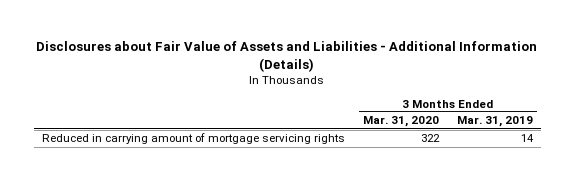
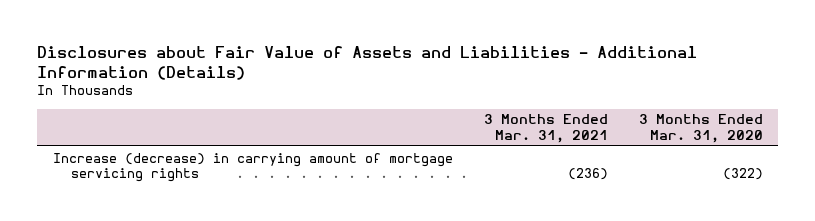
- | 3 Months Ended Mar. 31, 2020 | 3 Months Ended Mar. 31, 2019
+ | 3 Months Ended Mar. 31, 2021 | 3 Months Ended Mar. 31, 2020
- Reduced in carrying amount of mortgage servicing rights | 322 | 14
+ Increase (decrease) in carrying amount of mortgage servicing rights | (236) | (322)

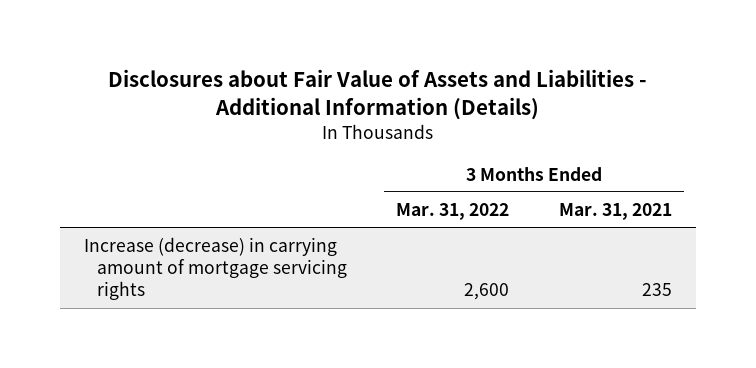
- | 3 Months Ended Mar. 31, 2021 | 3 Months Ended Mar. 31, 2020
+ | 3 Months Ended Mar. 31, 2022 | 3 Months Ended Mar. 31, 2021
- Increase (decrease) in carrying amount of mortgage servicing rights | (236) | (322)
+ Increase (decrease) in carrying amount of mortgage servicing rights | 2,600 | 235

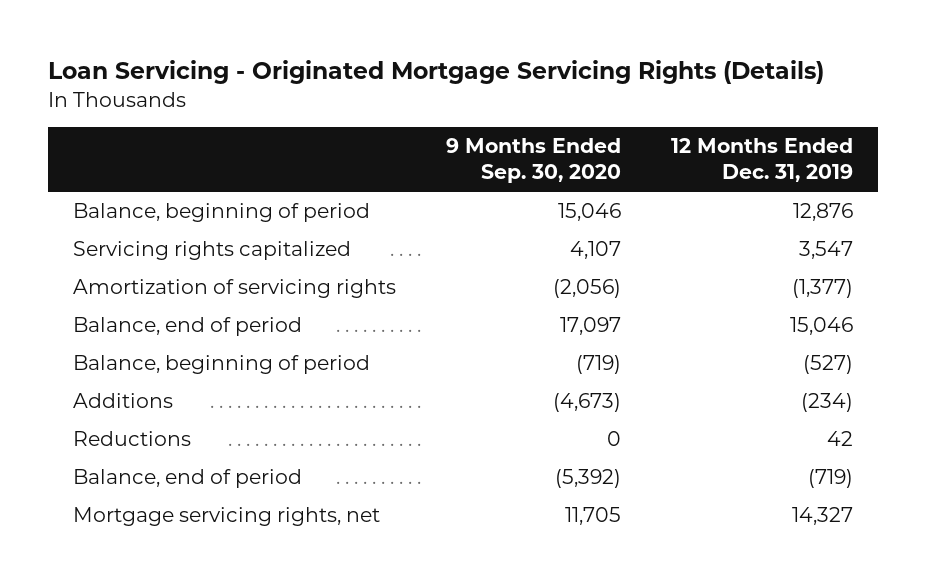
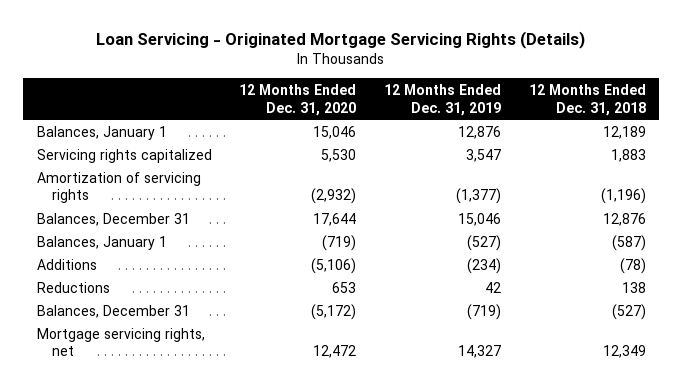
- | 9 Months Ended Sep. 30, 2020 | 12 Months Ended Dec. 31, 2019
+ | 12 Months Ended Dec. 31, 2020 | 12 Months Ended Dec. 31, 2019 | 12 Months Ended Dec. 31, 2018
- Balance, beginning of period | 15,046 | 12,876
+ Balances, January 1 | 15,046 | 12,876 | 12,189
- Balance, end of period | 17,097 | 15,046
- Balance, beginning of period | (719) | (527)
+ Balances, December 31 | 17,644 | 15,046 | 12,876
+ Balances, January 1 | (719) | (527) | (587)
- Balance, end of period | (5,392) | (719)
+ Balances, December 31 | (5,172) | (719) | (527)

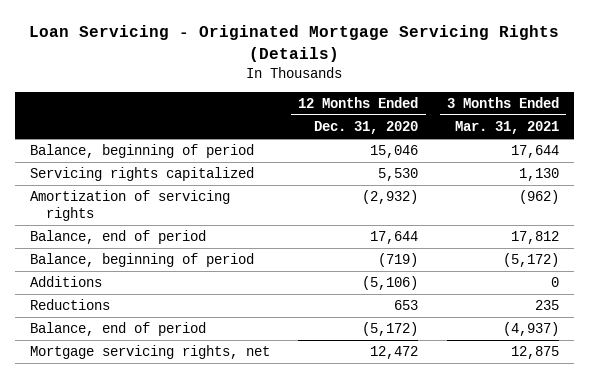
- | 12 Months Ended Dec. 31, 2020 | 12 Months Ended Dec. 31, 2019 | 12 Months Ended Dec. 31, 2018
+ | 12 Months Ended Dec. 31, 2020 | 3 Months Ended Mar. 31, 2021
- Balances, January 1 | 15,046 | 12,876 | 12,189
+ Balance, beginning of period | 15,046 | 17,644
- Balances, December 31 | 17,644 | 15,046 | 12,876
- Balances, January 1 | (719) | (527) | (587)
+ Balance, end of period | 17,644 | 17,812
+ Balance, beginning of period | (719) | (5,172)
- Balances, December 31 | (5,172) | (719) | (527)
+ Balance, end of period | (5,172) | (4,937)

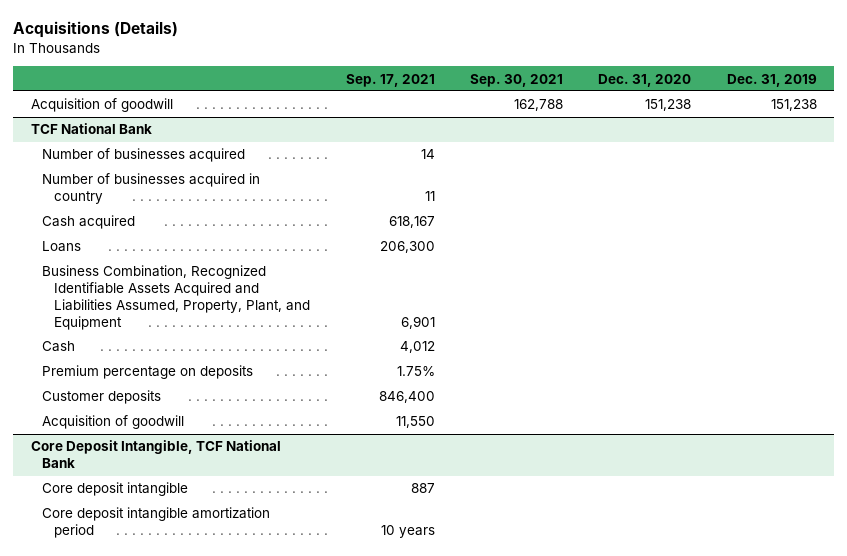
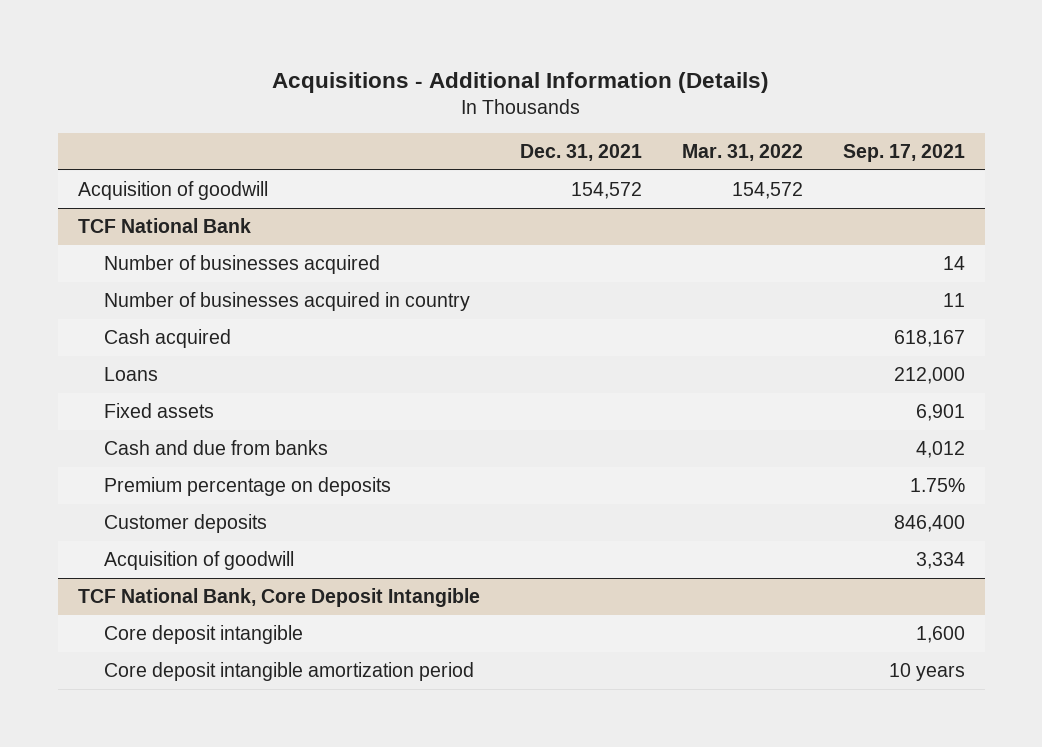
- Acquisitions (Details)
+ Acquisitions - Additional Information (Details)
- | Sep. 17, 2021 | Sep. 30, 2021 | Dec. 31, 2020 | Dec. 31, 2019
+ | Dec. 31, 2021 | Mar. 31, 2022 | Sep. 17, 2021
@ TCF National Bank
- Loans | 206,300 | | |
- Business Combination, Recognized Identifiable Assets Acquired and Liabilities Assumed, Property, Plant, and Equipment | 6,901 | | |
- Cash | 4,012 | | |
+ Loans | | | 212,000
+ Fixed assets | | | 6,901
+ Cash and due from banks | | | 4,012
- Acquisition of goodwill | 11,550 | | |
- Core Deposit Intangible, TCF National Bank
- Core deposit intangible | 887 | | |
@ TCF National Bank
+ Acquisition of goodwill | | | 3,334
+ TCF National Bank, Core Deposit Intangible
+ Core deposit intangible | | | 1,600

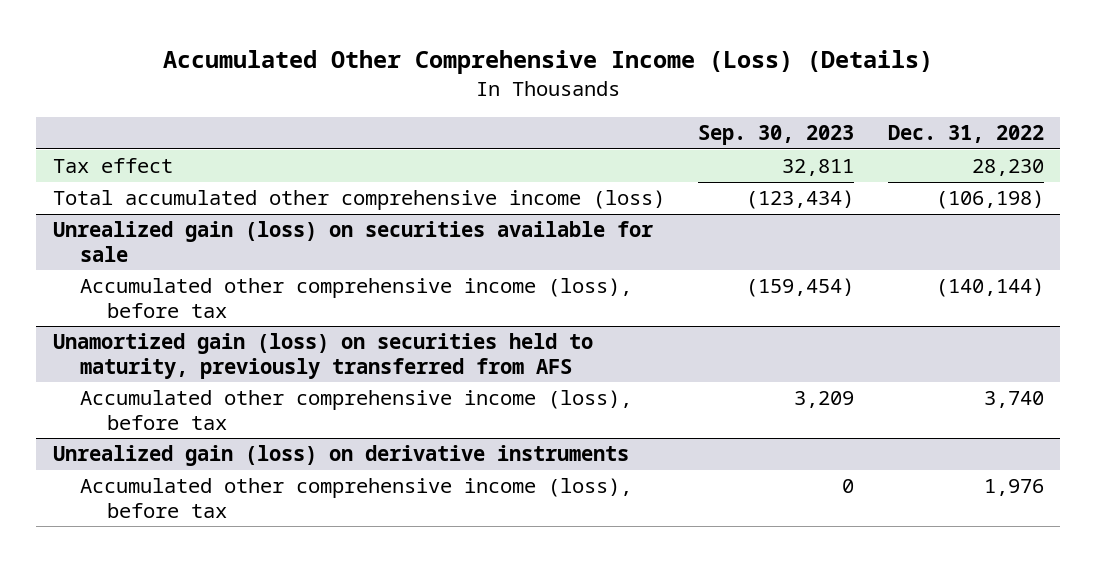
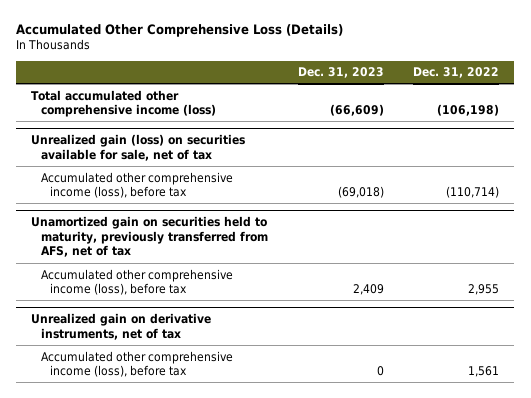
- Accumulated Other Comprehensive Income (Loss) (Details)
+ Accumulated Other Comprehensive Loss (Details)
- | Sep. 30, 2023 | Dec. 31, 2022
+ | Dec. 31, 2023 | Dec. 31, 2022
- Tax effect | 32,811 | 28,230
- Unrealized gain (loss) on securities available for sale
- Accumulated other comprehensive income (loss), before tax | (159,454) | (140,144)
- Unamortized gain (loss) on securities held to maturity, previously transferred from AFS
- Accumulated other comprehensive income (loss), before tax | 3,209 | 3,740
- Unrealized gain (loss) on derivative instruments
- Accumulated other comprehensive income (loss), before tax | 0 | 1,976
+ Unrealized gain (loss) on securities available for sale, net of tax
+ Accumulated other comprehensive income (loss), before tax | (69,018) | (110,714)
+ Unamortized gain on securities held to maturity, previously transferred from AFS, net of tax
+ Accumulated other comprehensive income (loss), before tax | 2,409 | 2,955
+ Unrealized gain on derivative instruments, net of tax
+ Accumulated other comprehensive income (loss), before tax | 0 | 1,561

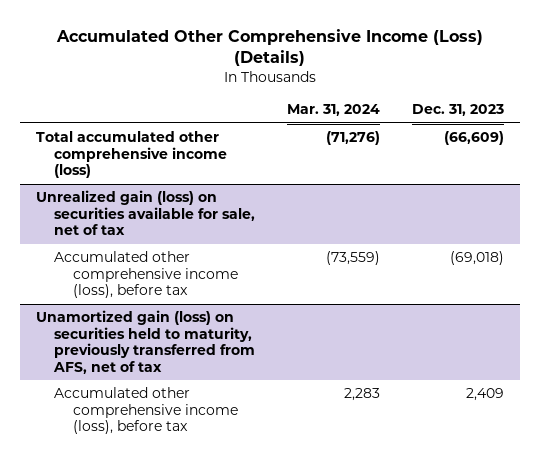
- Accumulated Other Comprehensive Loss (Details)
+ Accumulated Other Comprehensive Income (Loss) (Details)
- | Dec. 31, 2023 | Dec. 31, 2022
+ | Mar. 31, 2024 | Dec. 31, 2023
- Unamortized gain on securities held to maturity, previously transferred from AFS, net of tax
+ Unamortized gain (loss) on securities held to maturity, previously transferred from AFS, net of tax
- Unrealized gain on derivative instruments, net of tax
- Accumulated other comprehensive income (loss), before tax | 0 | 1,561

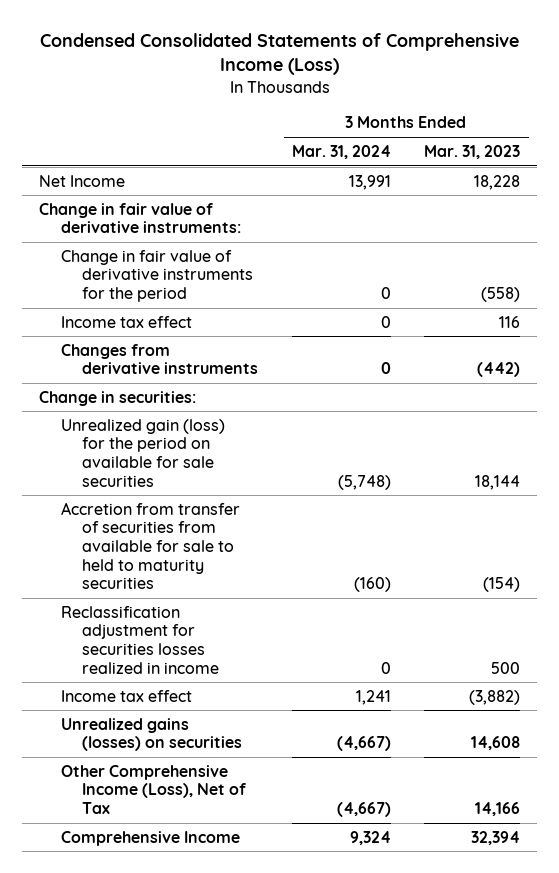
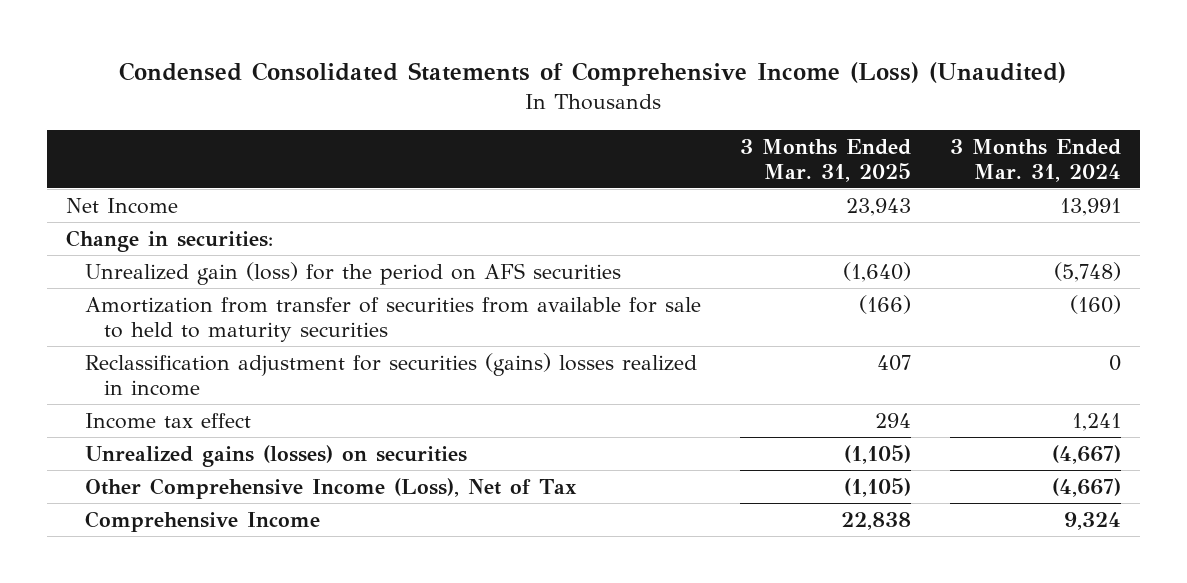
- Condensed Consolidated Statements of Comprehensive Income (Loss)
+ Condensed Consolidated Statements of Comprehensive Income (Loss) (Unaudited)
- | 3 Months Ended Mar. 31, 2024 | 3 Months Ended Mar. 31, 2023
+ | 3 Months Ended Mar. 31, 2025 | 3 Months Ended Mar. 31, 2024
- Change in fair value of derivative instruments:
- Change in fair value of derivative instruments for the period | 0 | (558)
- Income tax effect | 0 | 116
- Changes from derivative instruments | 0 | (442)
- Unrealized gain (loss) for the period on available for sale securities | (5,748) | 18,144
- Accretion from transfer of securities from available for sale to held to maturity securities | (160) | (154)
- Reclassification adjustment for securities losses realized in income | 0 | 500
+ Unrealized gain (loss) for the period on AFS securities | (1,640) | (5,748)
+ Amortization from transfer of securities from available for sale to held to maturity securities | (166) | (160)
+ Reclassification adjustment for securities (gains) losses realized in income | 407 | 0

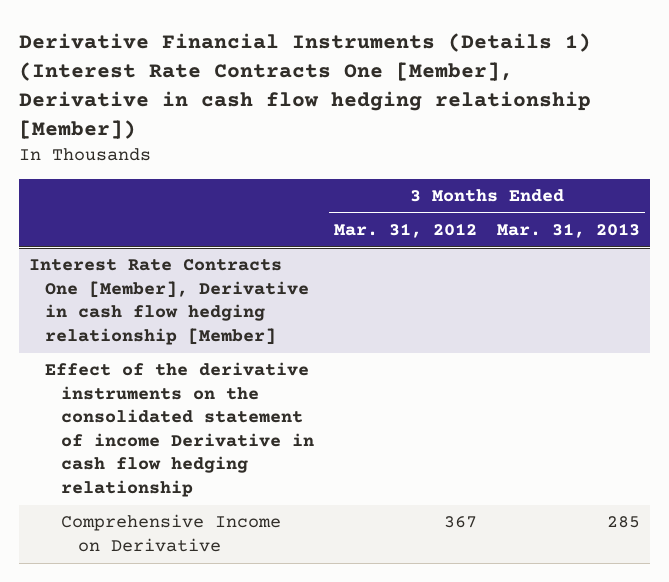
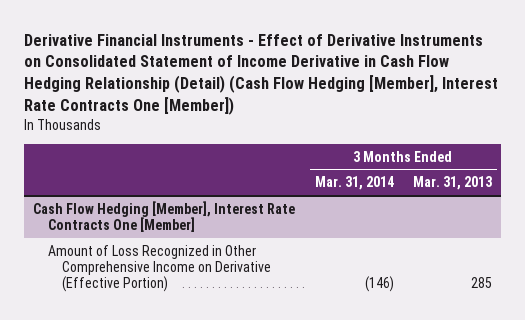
- Derivative Financial Instruments (Details 1) (Interest Rate Contracts One [Member], Derivative in cash flow hedging relationship [Member])
+ Derivative Financial Instruments - Effect of Derivative Instruments on Consolidated Statement of Income Derivative in Cash Flow Hedging Relationship (Detail) (Cash Flow Hedging [Member], Interest Rate Contracts One [Member])
- | 3 Months Ended Mar. 31, 2012 | 3 Months Ended Mar. 31, 2013
+ | 3 Months Ended Mar. 31, 2014 | 3 Months Ended Mar. 31, 2013
- Interest Rate Contracts One [Member], Derivative in cash flow hedging relationship [Member]
- Effect of the derivative instruments on the consolidated statement of income Derivative in cash flow hedging relationship
- Comprehensive Income on Derivative | 367 | 285
+ Cash Flow Hedging [Member], Interest Rate Contracts One [Member]
+ Amount of Loss Recognized in Other Comprehensive Income on Derivative (Effective Portion) | (146) | 285

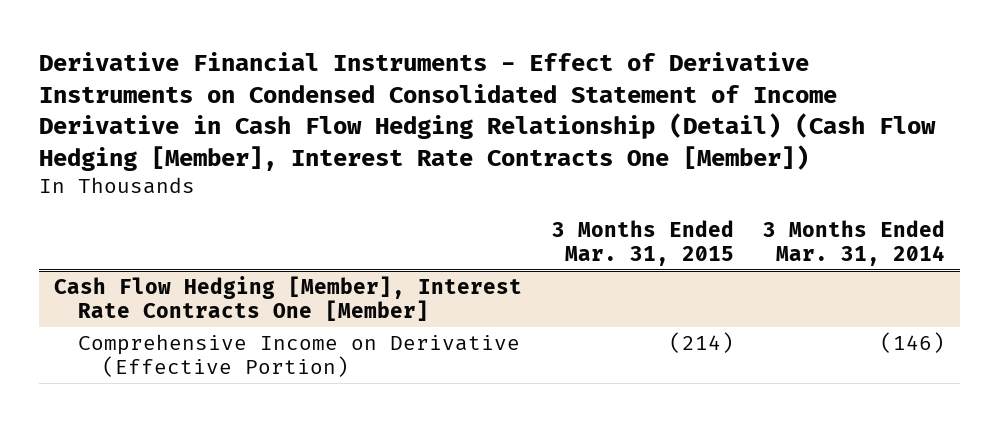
- Derivative Financial Instruments - Effect of Derivative Instruments on Consolidated Statement of Income Derivative in Cash Flow Hedging Relationship (Detail) (Cash Flow Hedging [Member], Interest Rate Contracts One [Member])
+ Derivative Financial Instruments - Effect of Derivative Instruments on Condensed Consolidated Statement of Income Derivative in Cash Flow Hedging Relationship (Detail) (Cash Flow Hedging [Member], Interest Rate Contracts One [Member])
- | 3 Months Ended Mar. 31, 2014 | 3 Months Ended Mar. 31, 2013
+ | 3 Months Ended Mar. 31, 2015 | 3 Months Ended Mar. 31, 2014
@ Cash Flow Hedging [Member], Interest Rate Contracts One [Member]
- Amount of Loss Recognized in Other Comprehensive Income on Derivative (Effective Portion) | (146) | 285
+ Comprehensive Income on Derivative (Effective Portion) | (214) | (146)

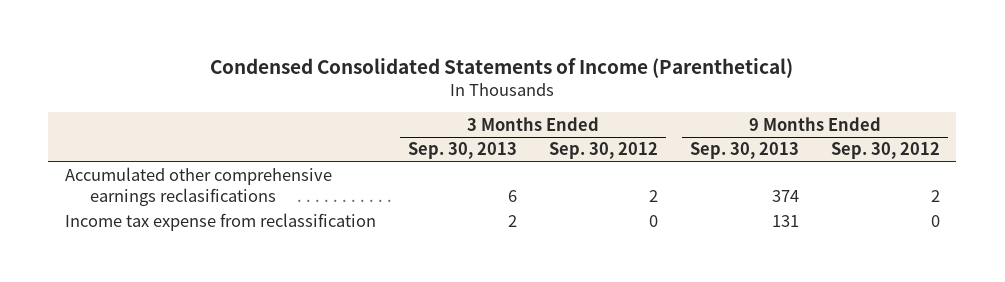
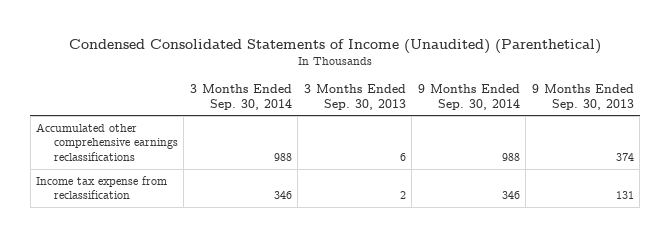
- Condensed Consolidated Statements of Income (Parenthetical)
+ Condensed Consolidated Statements of Income (Unaudited) (Parenthetical)
- | 3 Months Ended Sep. 30, 2013 | 3 Months Ended Sep. 30, 2012 | 9 Months Ended Sep. 30, 2013 | 9 Months Ended Sep. 30, 2012
+ | 3 Months Ended Sep. 30, 2014 | 3 Months Ended Sep. 30, 2013 | 9 Months Ended Sep. 30, 2014 | 9 Months Ended Sep. 30, 2013
- Accumulated other comprehensive earnings reclasifications | 6 | 2 | 374 | 2
+ Accumulated other comprehensive earnings reclassifications | 988 | 6 | 988 | 374

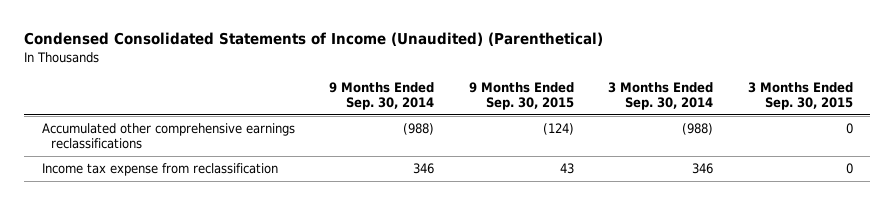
- | 3 Months Ended Sep. 30, 2014 | 3 Months Ended Sep. 30, 2013 | 9 Months Ended Sep. 30, 2014 | 9 Months Ended Sep. 30, 2013
+ | 9 Months Ended Sep. 30, 2014 | 9 Months Ended Sep. 30, 2015 | 3 Months Ended Sep. 30, 2014 | 3 Months Ended Sep. 30, 2015
- Accumulated other comprehensive earnings reclassifications | 988 | 6 | 988 | 374
+ Accumulated other comprehensive earnings reclassifications | (988) | (124) | (988) | 0

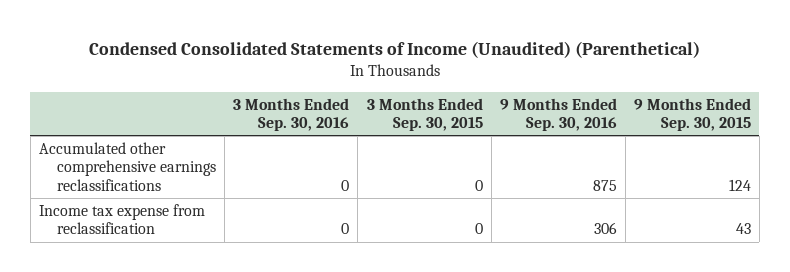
- | 9 Months Ended Sep. 30, 2014 | 9 Months Ended Sep. 30, 2015 | 3 Months Ended Sep. 30, 2014 | 3 Months Ended Sep. 30, 2015
+ | 3 Months Ended Sep. 30, 2016 | 3 Months Ended Sep. 30, 2015 | 9 Months Ended Sep. 30, 2016 | 9 Months Ended Sep. 30, 2015
- Accumulated other comprehensive earnings reclassifications | (988) | (124) | (988) | 0
+ Accumulated other comprehensive earnings reclassifications | 0 | 0 | 875 | 124

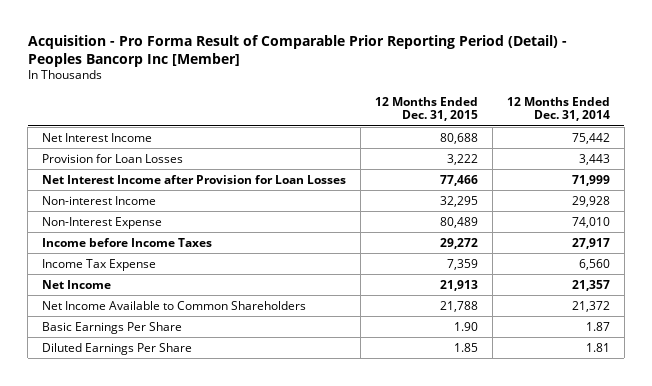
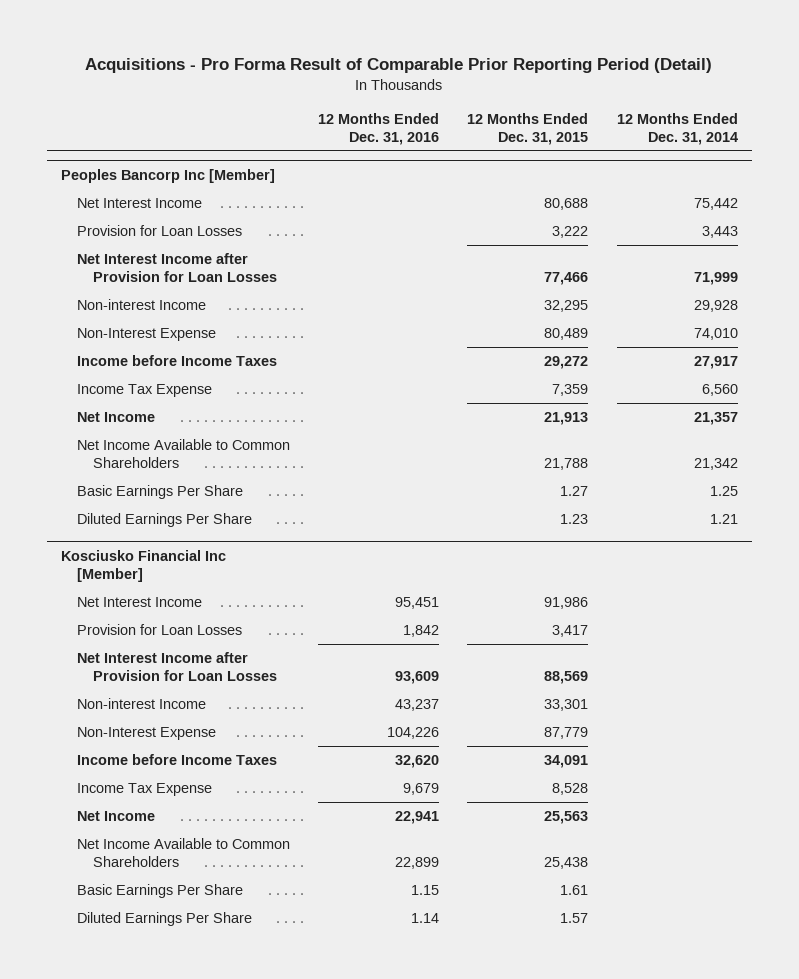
- Acquisition - Pro Forma Result of Comparable Prior Reporting Period (Detail) - Peoples Bancorp Inc [Member]
+ Acquisitions - Pro Forma Result of Comparable Prior Reporting Period (Detail)
- | 12 Months Ended Dec. 31, 2015 | 12 Months Ended Dec. 31, 2014
+ | 12 Months Ended Dec. 31, 2016 | 12 Months Ended Dec. 31, 2015 | 12 Months Ended Dec. 31, 2014
+ Peoples Bancorp Inc [Member]
- Net Income Available to Common Shareholders | 21,788 | 21,372
- Basic Earnings Per Share | 1.90 | 1.87
- Diluted Earnings Per Share | 1.85 | 1.81
+ Net Income Available to Common Shareholders | | 21,788 | 21,342
+ Basic Earnings Per Share | | 1.27 | 1.25
+ Diluted Earnings Per Share | | 1.23 | 1.21
+ Kosciusko Financial Inc [Member]
+ Net Interest Income | 95,451 | 91,986 |
+ Provision for Loan Losses | 1,842 | 3,417 |
+ Net Interest Income after Provision for Loan Losses | 93,609 | 88,569 |
+ Non-interest Income | 43,237 | 33,301 |
+ Non-Interest Expense | 104,226 | 87,779 |
+ Income before Income Taxes | 32,620 | 34,091 |
+ Income Tax Expense | 9,679 | 8,528 |
+ Net Income | 22,941 | 25,563 |
+ Net Income Available to Common Shareholders | 22,899 | 25,438 |
+ Basic Earnings Per Share | 1.15 | 1.61 |
+ Diluted Earnings Per Share | 1.14 | 1.57 |

